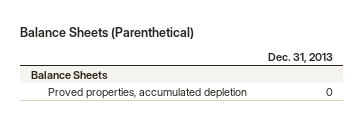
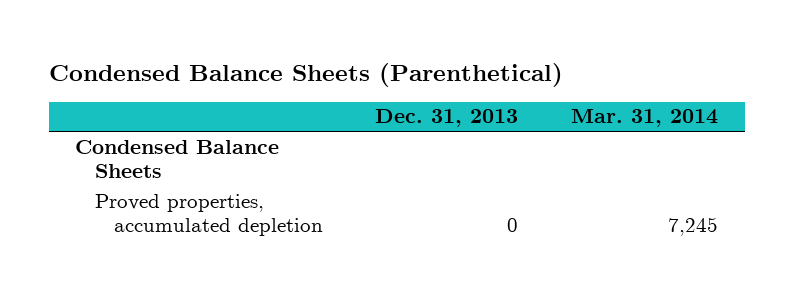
- Balance Sheets (Parenthetical)
+ Condensed Balance Sheets (Parenthetical)
- | Dec. 31, 2013
+ | Dec. 31, 2013 | Mar. 31, 2014
- Balance Sheets
+ Condensed Balance Sheets

